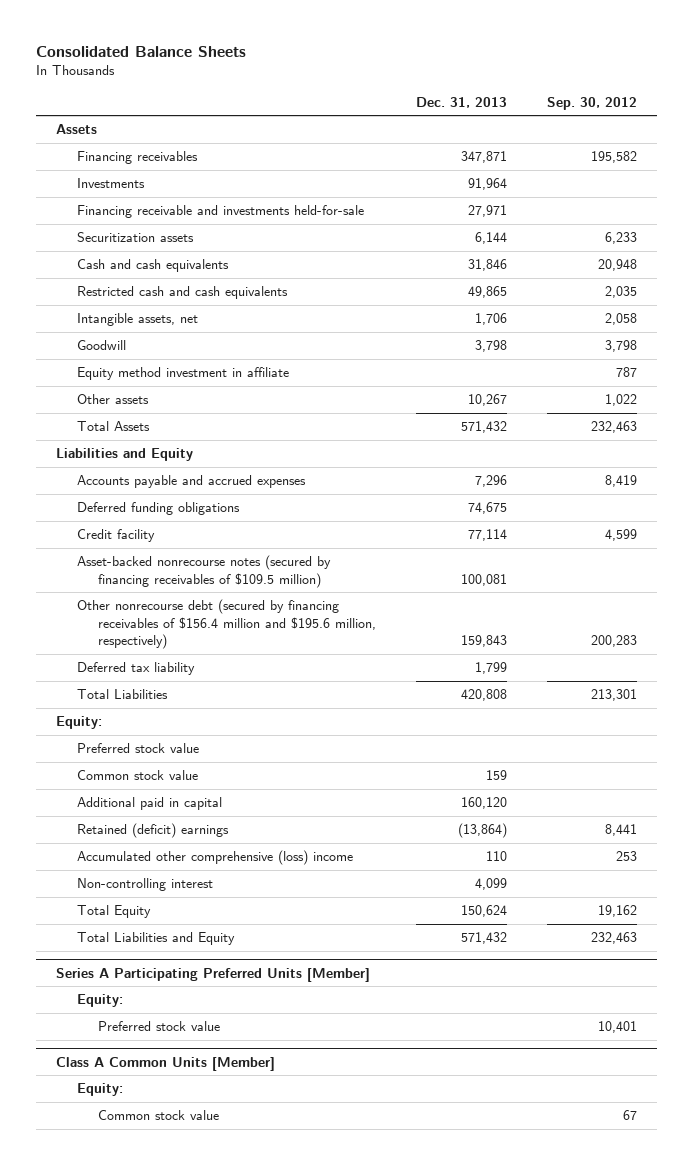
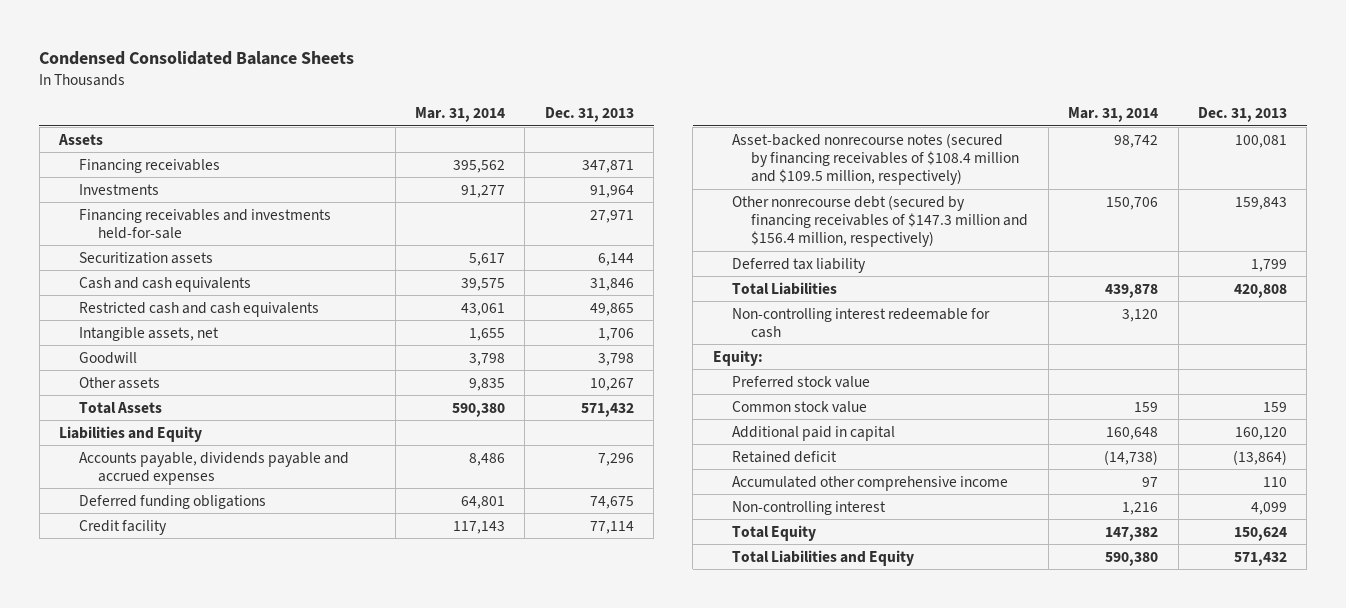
- Consolidated Balance Sheets
+ Condensed Consolidated Balance Sheets
- | Dec. 31, 2013 | Sep. 30, 2012
+ | Mar. 31, 2014 | Dec. 31, 2013
- Financing receivable and investments held-for-sale | 27,971 |
+ Financing receivables and investments held-for-sale | | 27,971
- Equity method investment in affiliate | | 787
- Accounts payable and accrued expenses | 7,296 | 8,419
+ Accounts payable, dividends payable and accrued expenses | 8,486 | 7,296
- Asset-backed nonrecourse notes (secured by financing receivables of $109.5 million) | 100,081 |
- Other nonrecourse debt (secured by financing receivables of $156.4 million and $195.6 million, respectively) | 159,843 | 200,283
+ Asset-backed nonrecourse notes (secured by financing receivables of $108.4 million and $109.5 million, respectively) | 98,742 | 100,081
+ Other nonrecourse debt (secured by financing receivables of $147.3 million and $156.4 million, respectively) | 150,706 | 159,843
+ Non-controlling interest redeemable for cash | 3,120 |
- Retained (deficit) earnings | (13,864) | 8,441
- Accumulated other comprehensive (loss) income | 110 | 253
+ Retained deficit | (14,738) | (13,864)
+ Accumulated other comprehensive income | 97 | 110
- Series A Participating Preferred Units [Member]
- Equity:
- Preferred stock value | | 10,401
- Class A Common Units [Member]
- Equity:
- Common stock value | | 67

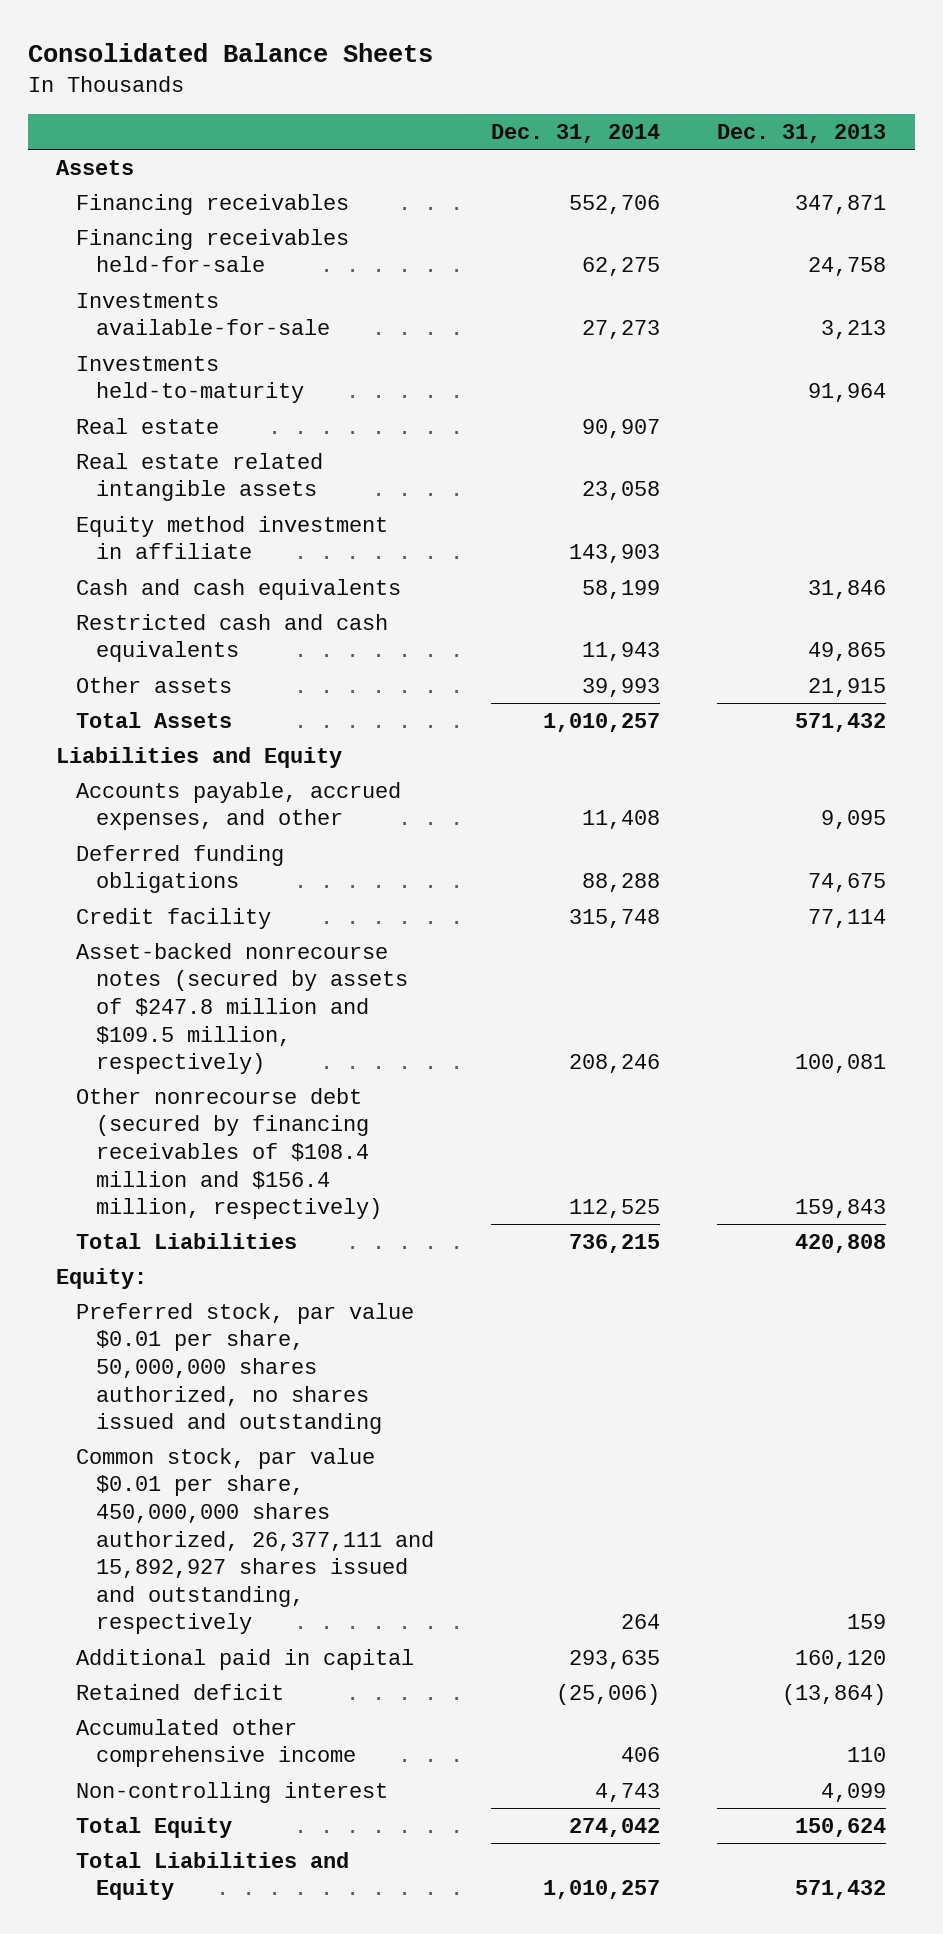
- Condensed Consolidated Balance Sheets
+ Consolidated Balance Sheets
- | Mar. 31, 2014 | Dec. 31, 2013
+ | Dec. 31, 2014 | Dec. 31, 2013
- Investments | 91,277 | 91,964
- Financing receivables and investments held-for-sale | | 27,971
- Securitization assets | 5,617 | 6,144
+ Financing receivables held-for-sale | 62,275 | 24,758
+ Investments available-for-sale | 27,273 | 3,213
+ Investments held-to-maturity | | 91,964
+ Real estate | 90,907 |
+ Real estate related intangible assets | 23,058 |
+ Equity method investment in affiliate | 143,903 |
- Intangible assets, net | 1,655 | 1,706
- Goodwill | 3,798 | 3,798
- Other assets | 9,835 | 10,267
+ Other assets | 39,993 | 21,915
- Accounts payable, dividends payable and accrued expenses | 8,486 | 7,296
+ Accounts payable, accrued expenses, and other | 11,408 | 9,095
- Asset-backed nonrecourse notes (secured by financing receivables of $108.4 million and $109.5 million, respectively) | 98,742 | 100,081
- Other nonrecourse debt (secured by financing receivables of $147.3 million and $156.4 million, respectively) | 150,706 | 159,843
- Deferred tax liability | | 1,799
+ Asset-backed nonrecourse notes (secured by assets of $247.8 million and $109.5 million, respectively) | 208,246 | 100,081
+ Other nonrecourse debt (secured by financing receivables of $108.4 million and $156.4 million, respectively) | 112,525 | 159,843
- Non-controlling interest redeemable for cash | 3,120 |
- Preferred stock value
- Common stock value | 159 | 159
+ Preferred stock, par value $0.01 per share, 50,000,000 shares authorized, no shares issued and outstanding
+ Common stock, par value $0.01 per share, 450,000,000 shares authorized, 26,377,111 and 15,892,927 shares issued and outstanding, respectively | 264 | 159

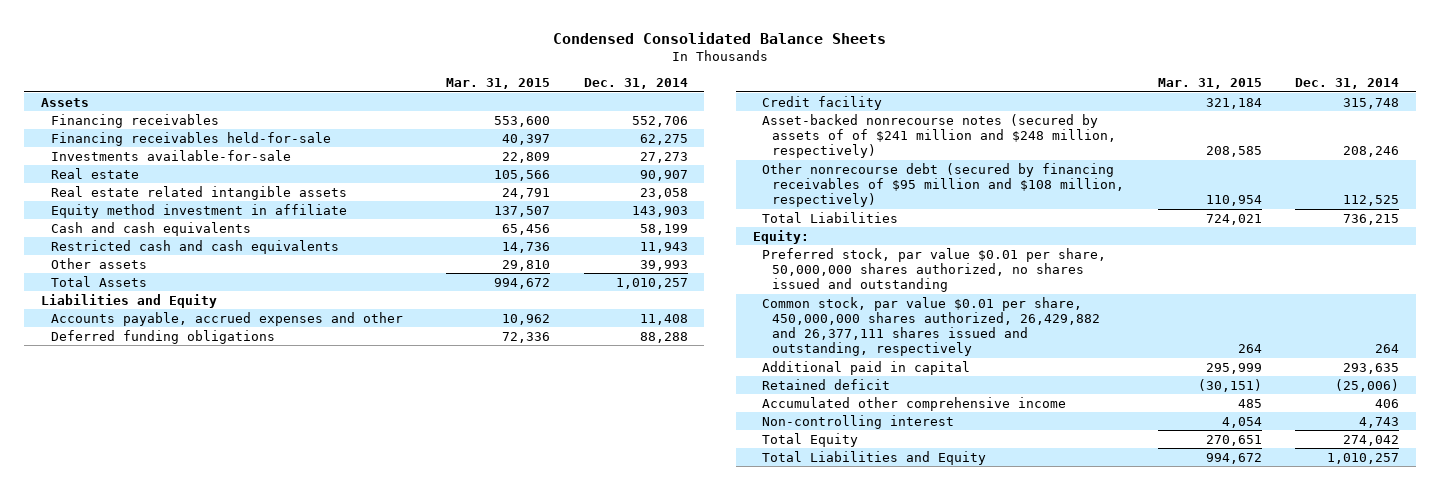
- Consolidated Balance Sheets
+ Condensed Consolidated Balance Sheets
- | Dec. 31, 2014 | Dec. 31, 2013
+ | Mar. 31, 2015 | Dec. 31, 2014
- Investments held-to-maturity | | 91,964
- Accounts payable, accrued expenses, and other | 11,408 | 9,095
+ Accounts payable, accrued expenses and other | 10,962 | 11,408
- Asset-backed nonrecourse notes (secured by assets of $247.8 million and $109.5 million, respectively) | 208,246 | 100,081
- Other nonrecourse debt (secured by financing receivables of $108.4 million and $156.4 million, respectively) | 112,525 | 159,843
+ Asset-backed nonrecourse notes (secured by assets of of $241 million and $248 million, respectively) | 208,585 | 208,246
+ Other nonrecourse debt (secured by financing receivables of $95 million and $108 million, respectively) | 110,954 | 112,525
- Common stock, par value $0.01 per share, 450,000,000 shares authorized, 26,377,111 and 15,892,927 shares issued and outstanding, respectively | 264 | 159
+ Common stock, par value $0.01 per share, 450,000,000 shares authorized, 26,429,882 and 26,377,111 shares issued and outstanding, respectively | 264 | 264

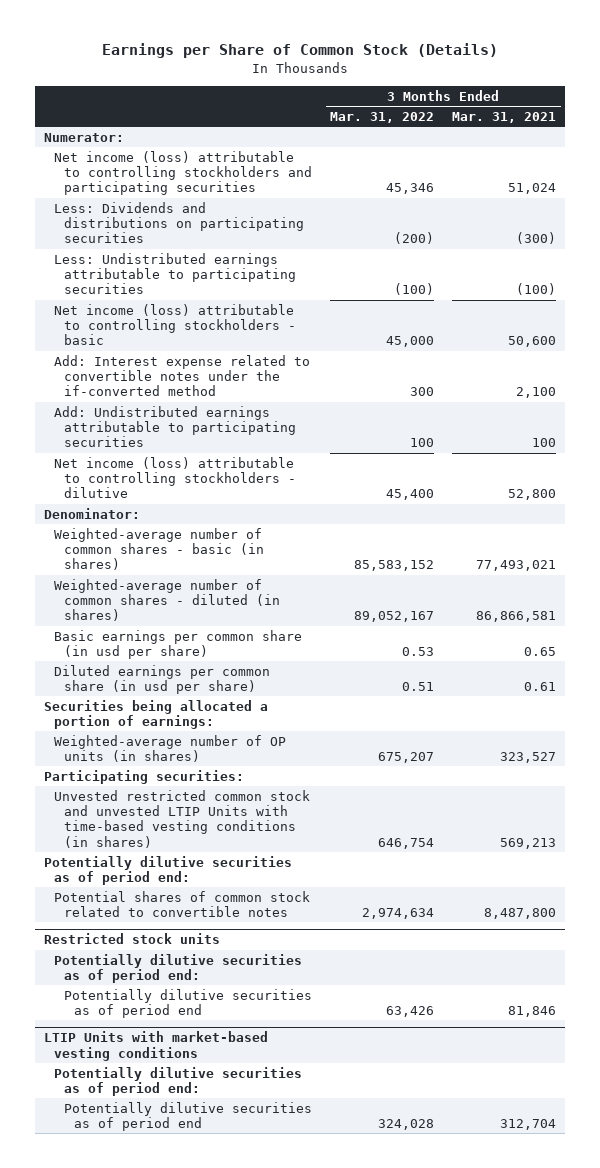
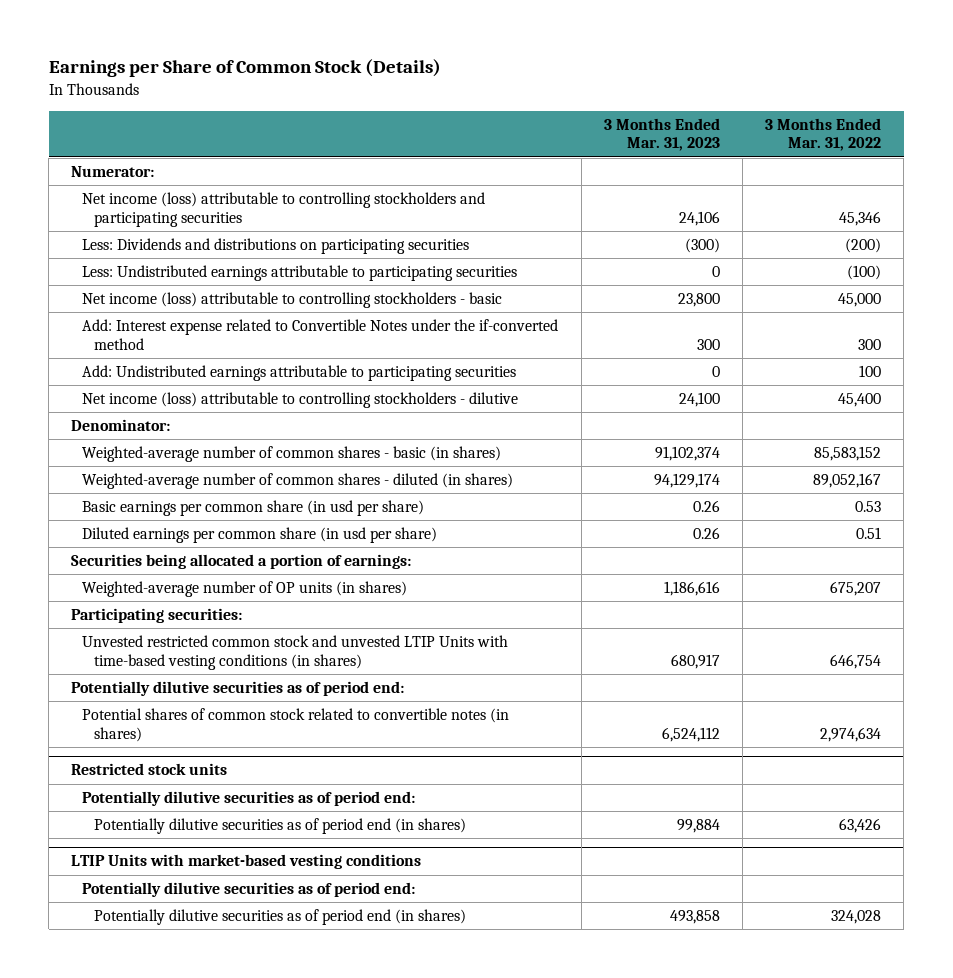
- | 3 Months Ended Mar. 31, 2022 | 3 Months Ended Mar. 31, 2021
+ | 3 Months Ended Mar. 31, 2023 | 3 Months Ended Mar. 31, 2022
- Add: Interest expense related to convertible notes under the if-converted method | 300 | 2,100
+ Add: Interest expense related to Convertible Notes under the if-converted method | 300 | 300
- Potential shares of common stock related to convertible notes | 2,974,634 | 8,487,800
+ Potential shares of common stock related to convertible notes (in shares) | 6,524,112 | 2,974,634
@ Restricted stock units
- Potentially dilutive securities as of period end | 63,426 | 81,846
+ Potentially dilutive securities as of period end (in shares) | 99,884 | 63,426
@ LTIP Units with market-based vesting conditions
- Potentially dilutive securities as of period end | 324,028 | 312,704
+ Potentially dilutive securities as of period end (in shares) | 493,858 | 324,028

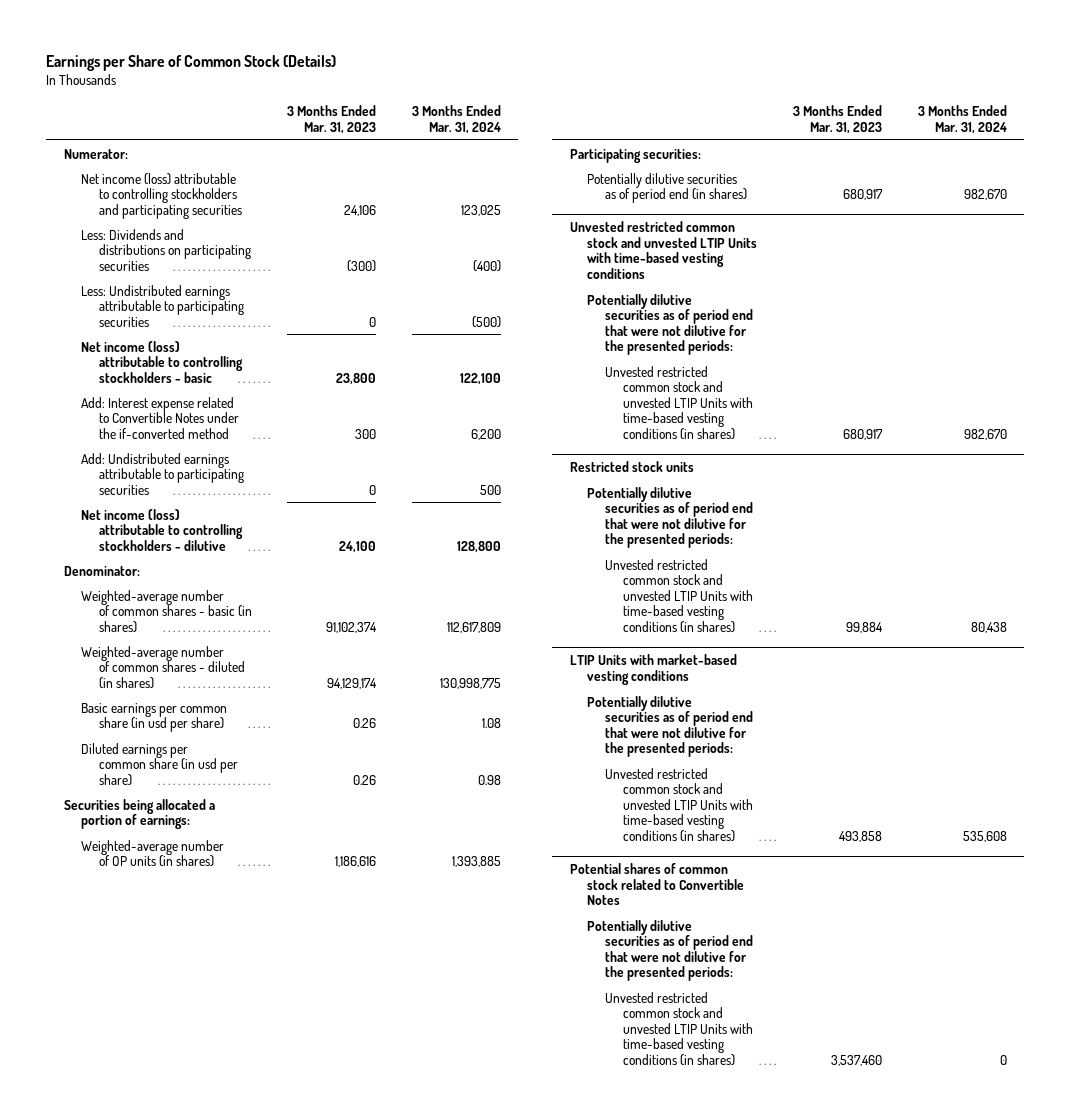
- | 3 Months Ended Mar. 31, 2023 | 3 Months Ended Mar. 31, 2022
+ | 3 Months Ended Mar. 31, 2023 | 3 Months Ended Mar. 31, 2024
+ Potentially dilutive securities as of period end (in shares) | 680,917 | 982,670
+ Unvested restricted common stock and unvested LTIP Units with time-based vesting conditions
+ Potentially dilutive securities as of period end that were not dilutive for the presented periods:
- Potentially dilutive securities as of period end:
- Potential shares of common stock related to convertible notes (in shares) | 6,524,112 | 2,974,634
@ Restricted stock units
- Potentially dilutive securities as of period end:
- Potentially dilutive securities as of period end (in shares) | 99,884 | 63,426
+ Potentially dilutive securities as of period end that were not dilutive for the presented periods:
+ Unvested restricted common stock and unvested LTIP Units with time-based vesting conditions (in shares) | 99,884 | 80,438
@ LTIP Units with market-based vesting conditions
- Potentially dilutive securities as of period end:
- Potentially dilutive securities as of period end (in shares) | 493,858 | 324,028
+ Potentially dilutive securities as of period end that were not dilutive for the presented periods:
+ Unvested restricted common stock and unvested LTIP Units with time-based vesting conditions (in shares) | 493,858 | 535,608
+ Potential shares of common stock related to Convertible Notes
+ Potentially dilutive securities as of period end that were not dilutive for the presented periods:
+ Unvested restricted common stock and unvested LTIP Units with time-based vesting conditions (in shares) | 3,537,460 | 0

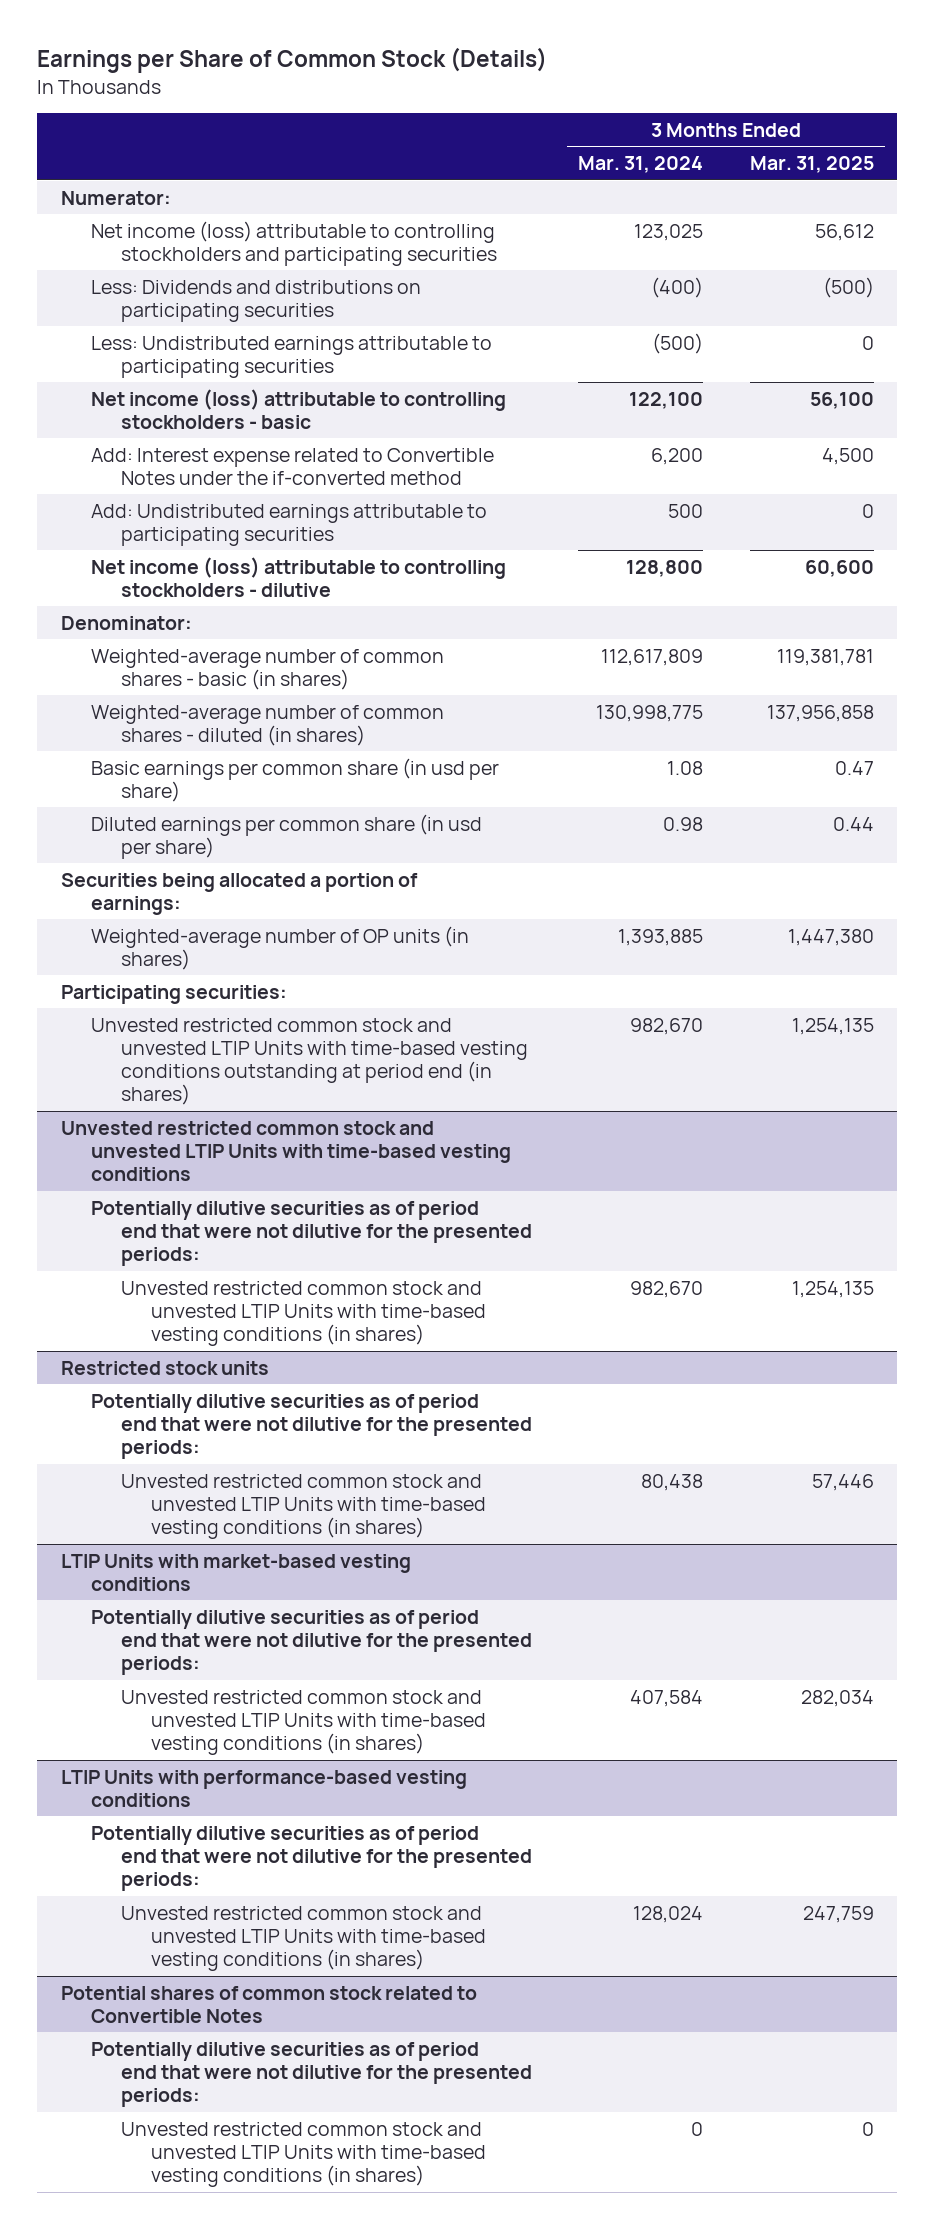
- | 3 Months Ended Mar. 31, 2023 | 3 Months Ended Mar. 31, 2024
+ | 3 Months Ended Mar. 31, 2024 | 3 Months Ended Mar. 31, 2025
- Potentially dilutive securities as of period end (in shares) | 680,917 | 982,670
+ Unvested restricted common stock and unvested LTIP Units with time-based vesting conditions outstanding at period end (in shares) | 982,670 | 1,254,135
@ LTIP Units with market-based vesting conditions
- Unvested restricted common stock and unvested LTIP Units with time-based vesting conditions (in shares) | 493,858 | 535,608
+ Unvested restricted common stock and unvested LTIP Units with time-based vesting conditions (in shares) | 407,584 | 282,034
+ LTIP Units with performance-based vesting conditions
+ Potentially dilutive securities as of period end that were not dilutive for the presented periods:
+ Unvested restricted common stock and unvested LTIP Units with time-based vesting conditions (in shares) | 128,024 | 247,759

